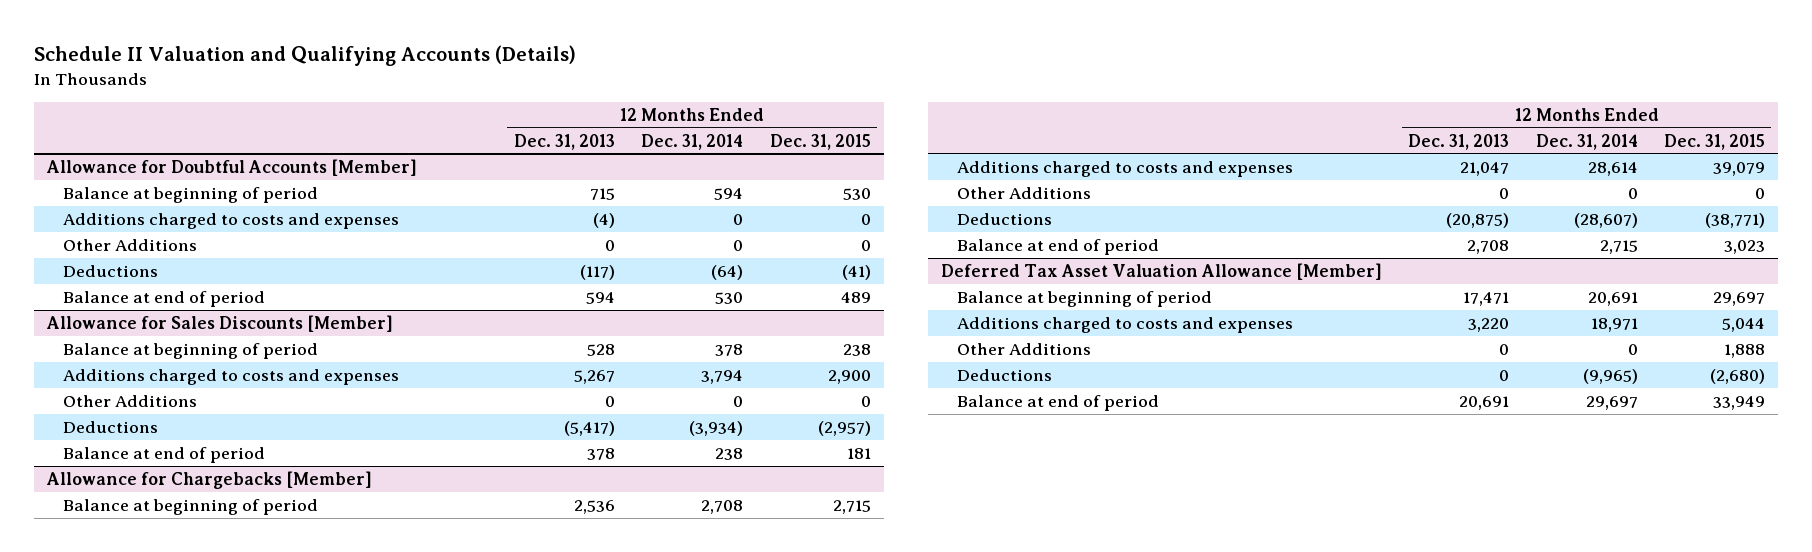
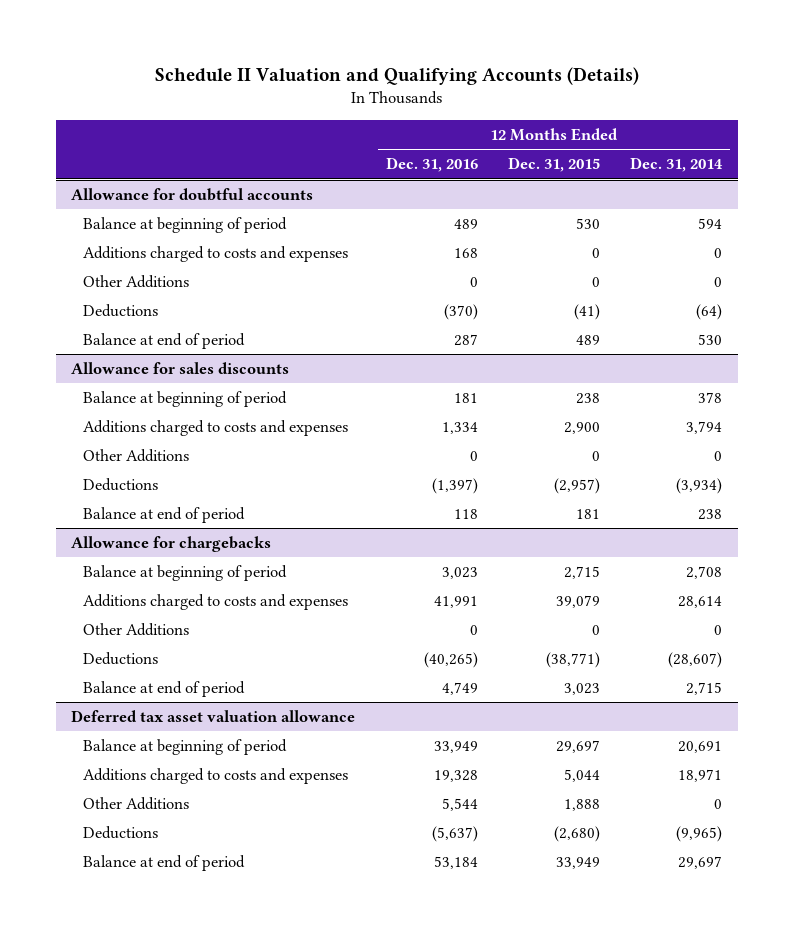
- | 12 Months Ended Dec. 31, 2013 | 12 Months Ended Dec. 31, 2014 | 12 Months Ended Dec. 31, 2015
+ | 12 Months Ended Dec. 31, 2016 | 12 Months Ended Dec. 31, 2015 | 12 Months Ended Dec. 31, 2014
- Allowance for Doubtful Accounts [Member]
+ Allowance for doubtful accounts
- Allowance for Sales Discounts [Member]
+ Allowance for sales discounts
- Allowance for Chargebacks [Member]
+ Allowance for chargebacks
- Deferred Tax Asset Valuation Allowance [Member]
+ Deferred tax asset valuation allowance

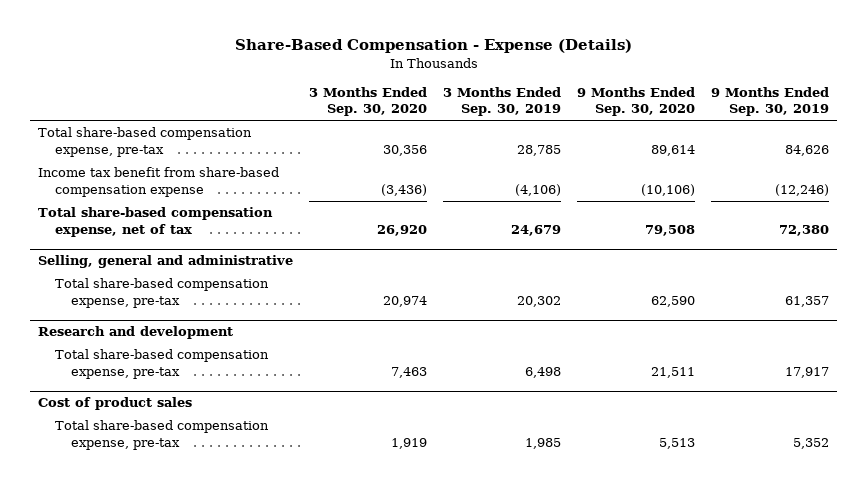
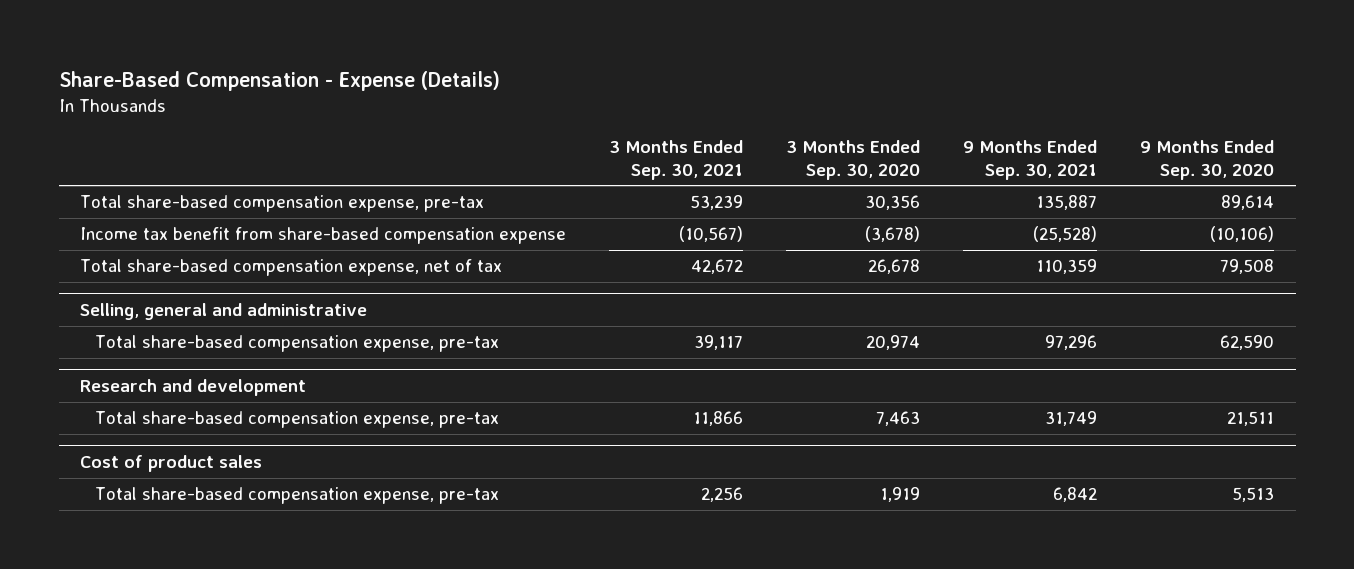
- | 3 Months Ended Sep. 30, 2020 | 3 Months Ended Sep. 30, 2019 | 9 Months Ended Sep. 30, 2020 | 9 Months Ended Sep. 30, 2019
+ | 3 Months Ended Sep. 30, 2021 | 3 Months Ended Sep. 30, 2020 | 9 Months Ended Sep. 30, 2021 | 9 Months Ended Sep. 30, 2020
- Income tax benefit from share-based compensation expense | (3,436) | (4,106) | (10,106) | (12,246)
- Total share-based compensation expense, net of tax | 26,920 | 24,679 | 79,508 | 72,380
+ Income tax benefit from share-based compensation expense | (10,567) | (3,678) | (25,528) | (10,106)
+ Total share-based compensation expense, net of tax | 42,672 | 26,678 | 110,359 | 79,508

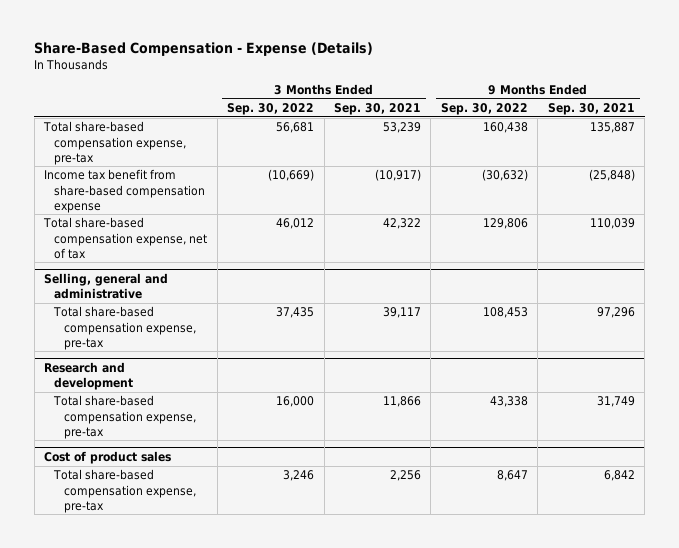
- | 3 Months Ended Sep. 30, 2021 | 3 Months Ended Sep. 30, 2020 | 9 Months Ended Sep. 30, 2021 | 9 Months Ended Sep. 30, 2020
+ | 3 Months Ended Sep. 30, 2022 | 3 Months Ended Sep. 30, 2021 | 9 Months Ended Sep. 30, 2022 | 9 Months Ended Sep. 30, 2021
- Income tax benefit from share-based compensation expense | (10,567) | (3,678) | (25,528) | (10,106)
- Total share-based compensation expense, net of tax | 42,672 | 26,678 | 110,359 | 79,508
+ Income tax benefit from share-based compensation expense | (10,669) | (10,917) | (30,632) | (25,848)
+ Total share-based compensation expense, net of tax | 46,012 | 42,322 | 129,806 | 110,039

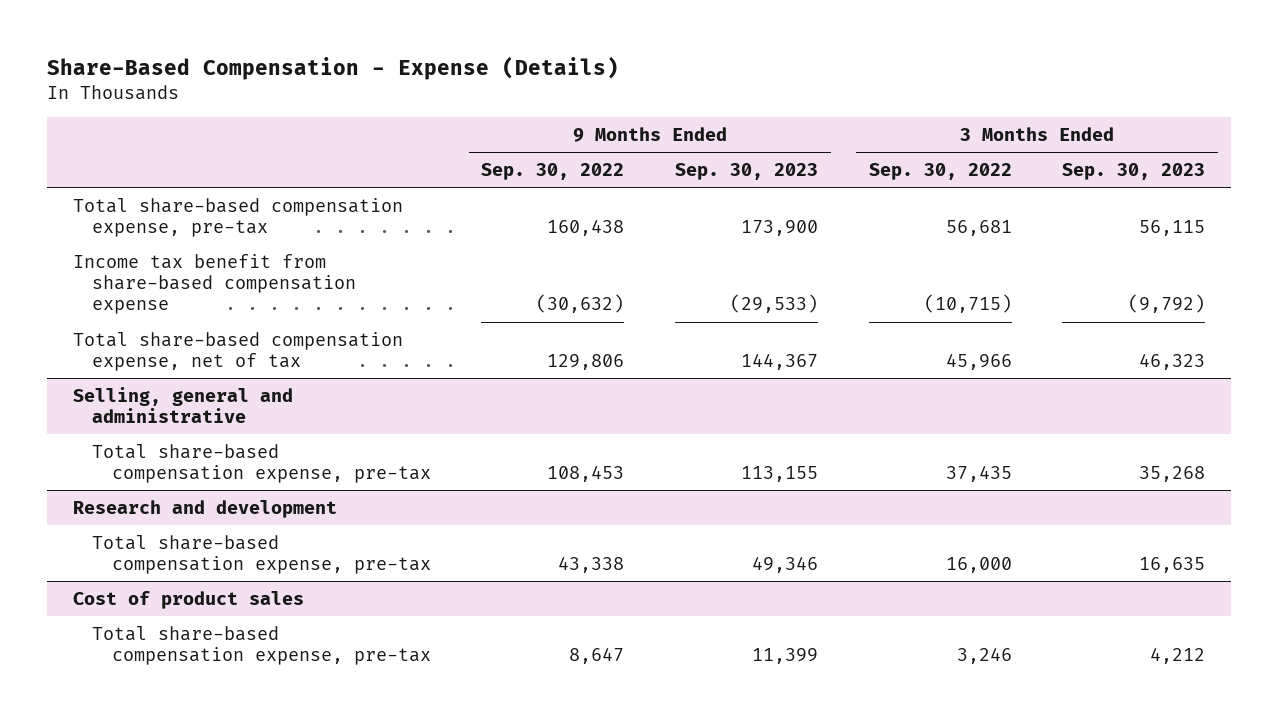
- | 3 Months Ended Sep. 30, 2022 | 3 Months Ended Sep. 30, 2021 | 9 Months Ended Sep. 30, 2022 | 9 Months Ended Sep. 30, 2021
+ | 9 Months Ended Sep. 30, 2022 | 9 Months Ended Sep. 30, 2023 | 3 Months Ended Sep. 30, 2022 | 3 Months Ended Sep. 30, 2023
- Income tax benefit from share-based compensation expense | (10,669) | (10,917) | (30,632) | (25,848)
- Total share-based compensation expense, net of tax | 46,012 | 42,322 | 129,806 | 110,039
+ Income tax benefit from share-based compensation expense | (30,632) | (29,533) | (10,715) | (9,792)
+ Total share-based compensation expense, net of tax | 129,806 | 144,367 | 45,966 | 46,323

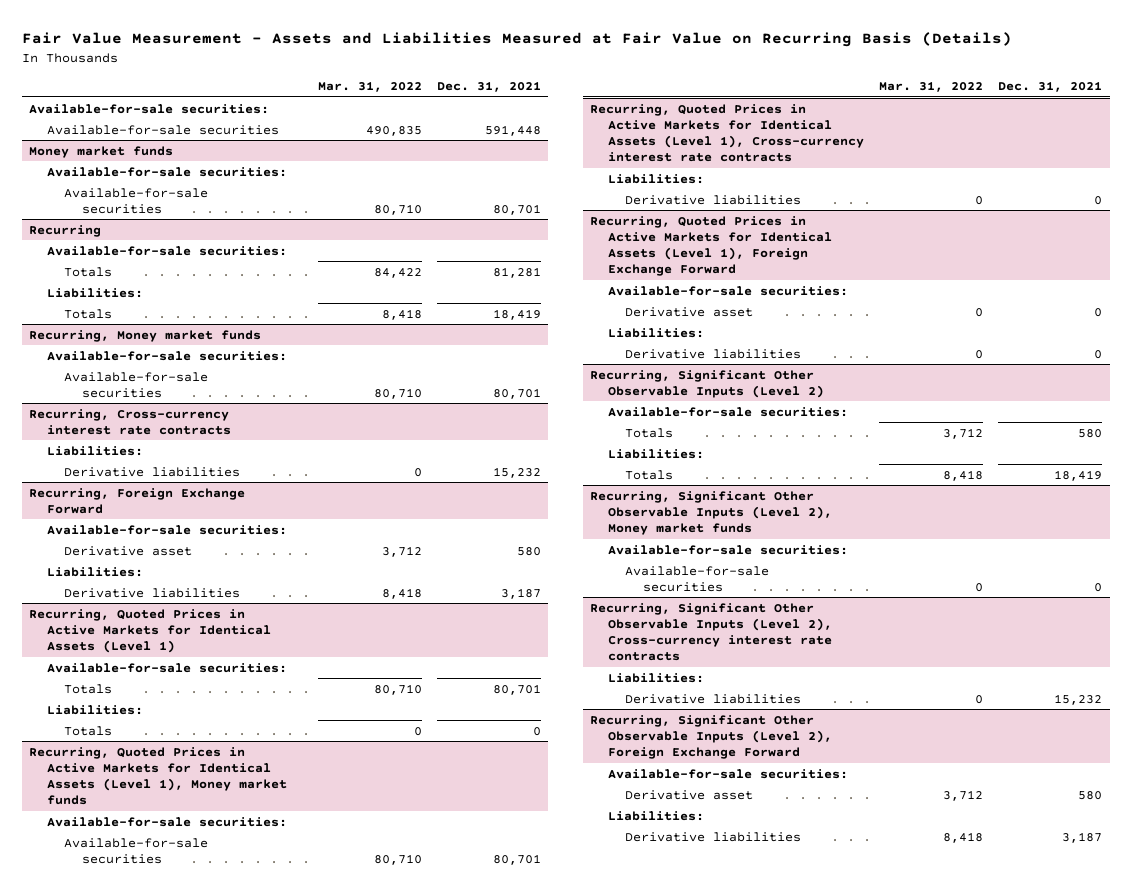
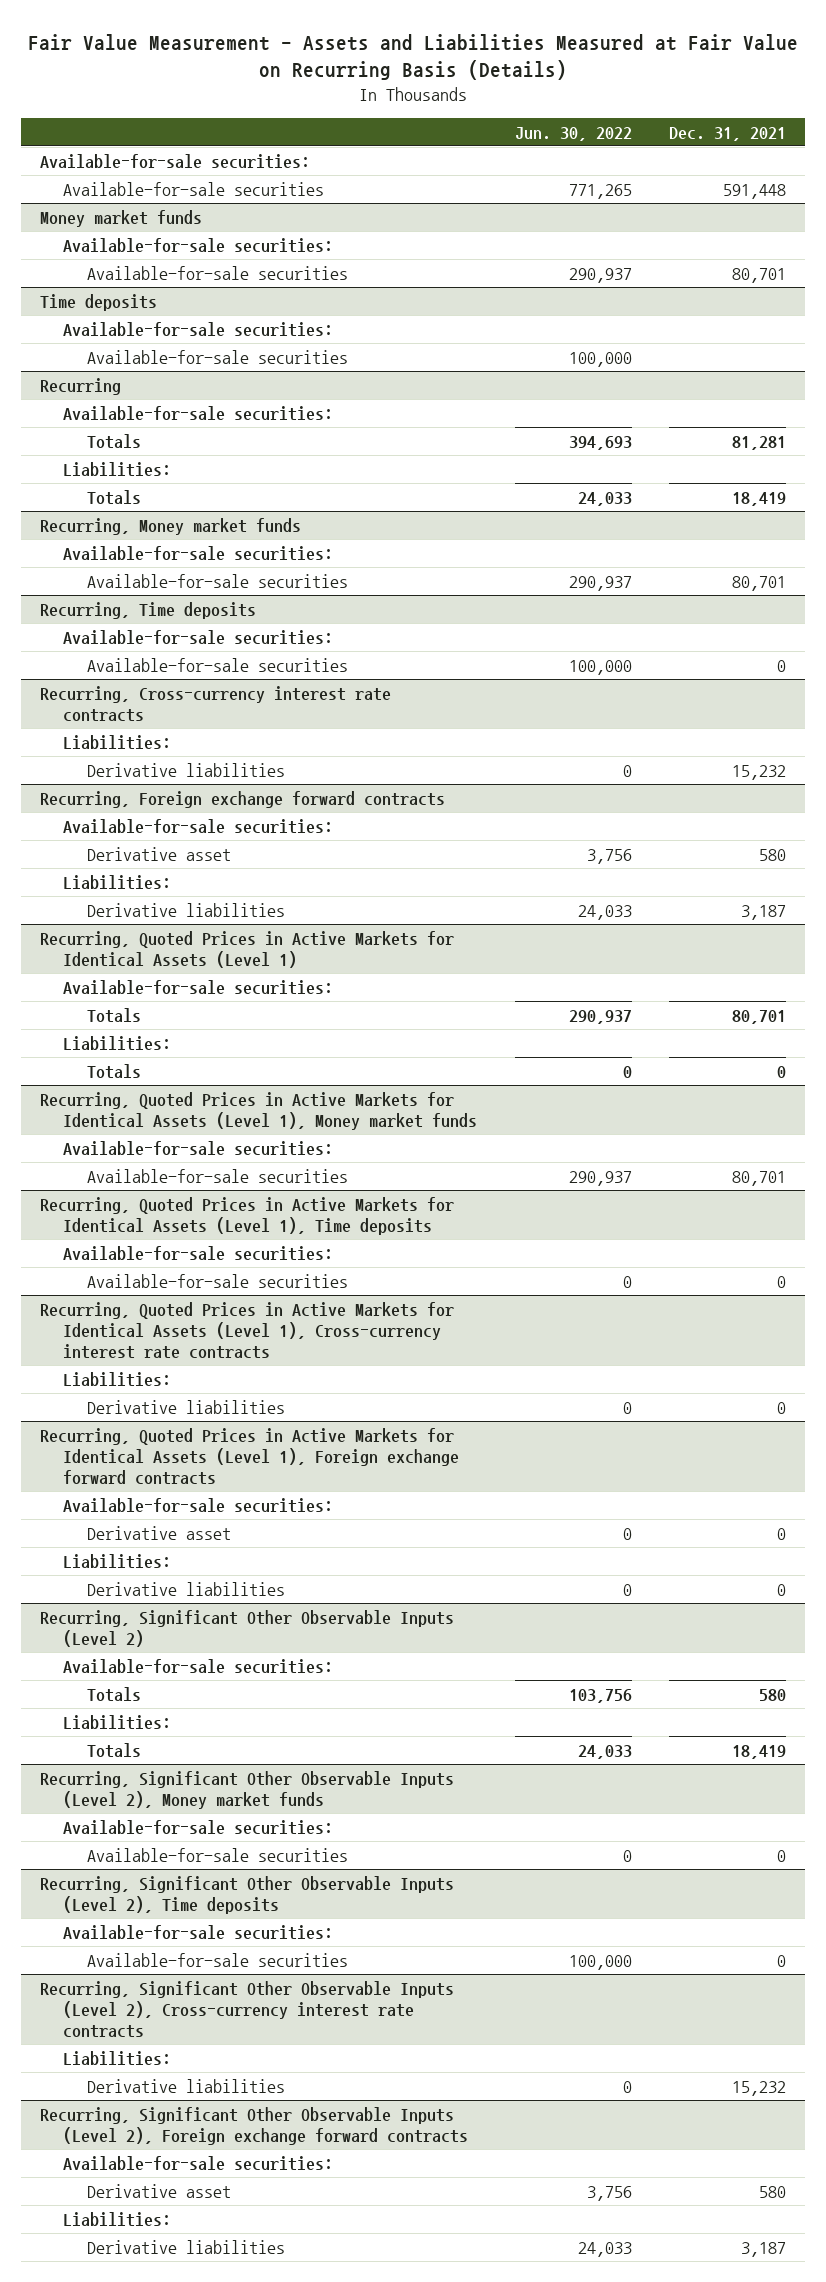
- | Mar. 31, 2022 | Dec. 31, 2021
+ | Jun. 30, 2022 | Dec. 31, 2021
+ Time deposits
+ Available-for-sale securities:
+ Available-for-sale securities | 100,000 |
+ Recurring, Time deposits
+ Available-for-sale securities:
+ Available-for-sale securities | 100,000 | 0
- Recurring, Foreign Exchange Forward
+ Recurring, Foreign exchange forward contracts
+ Recurring, Quoted Prices in Active Markets for Identical Assets (Level 1), Time deposits
+ Available-for-sale securities:
+ Available-for-sale securities | 0 | 0
- Recurring, Quoted Prices in Active Markets for Identical Assets (Level 1), Foreign Exchange Forward
+ Recurring, Quoted Prices in Active Markets for Identical Assets (Level 1), Foreign exchange forward contracts
+ Recurring, Significant Other Observable Inputs (Level 2), Time deposits
+ Available-for-sale securities:
+ Available-for-sale securities | 100,000 | 0
- Recurring, Significant Other Observable Inputs (Level 2), Foreign Exchange Forward
+ Recurring, Significant Other Observable Inputs (Level 2), Foreign exchange forward contracts

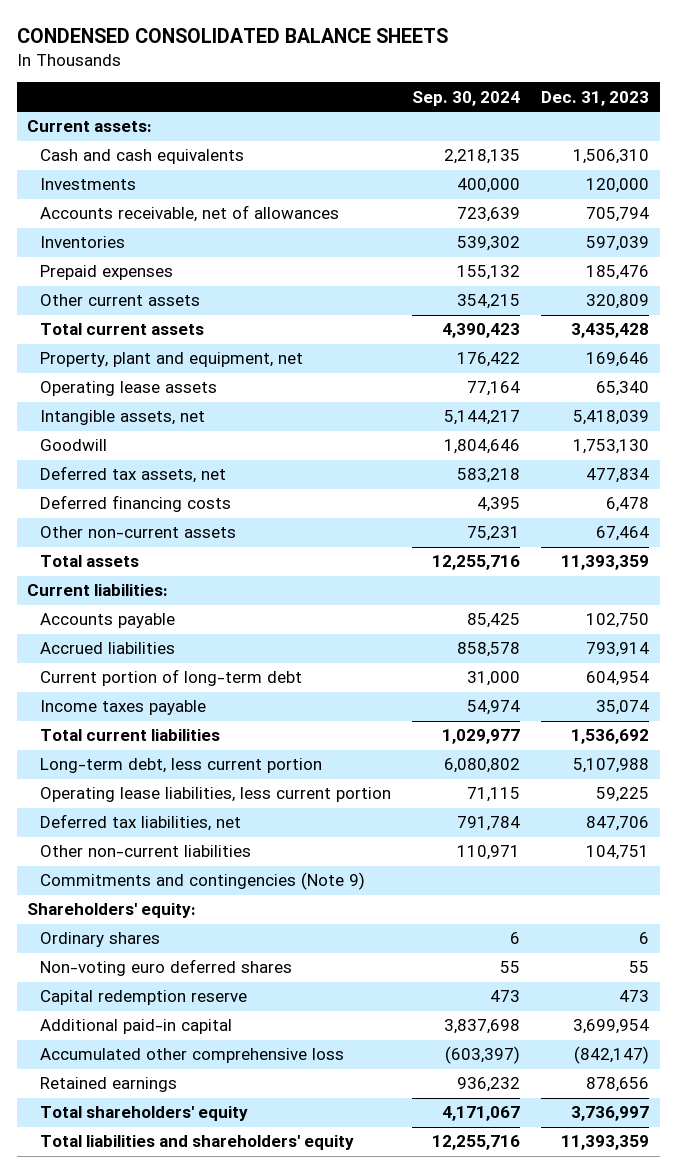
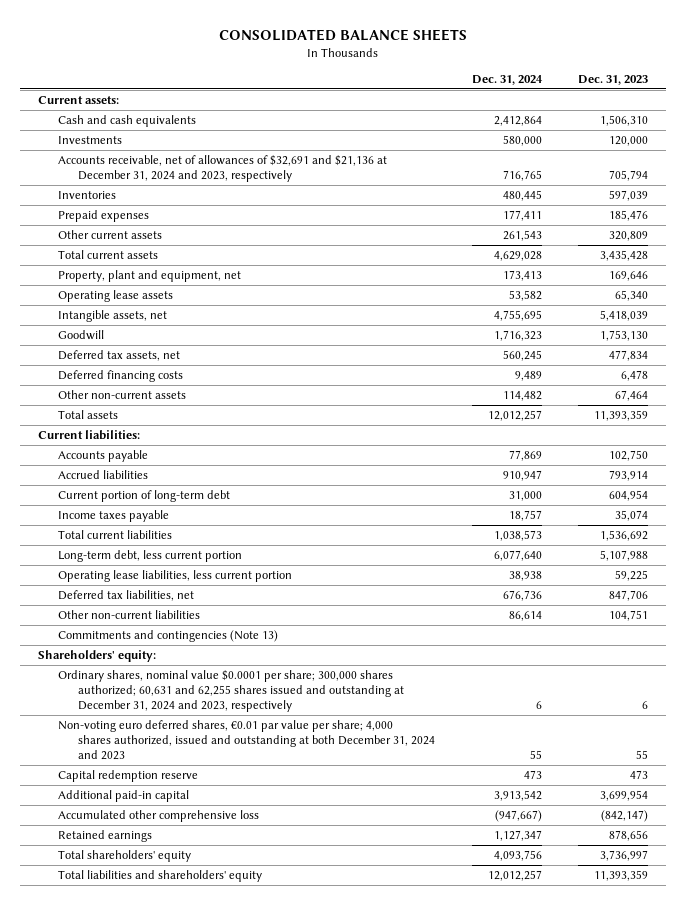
- CONDENSED CONSOLIDATED BALANCE SHEETS
+ CONSOLIDATED BALANCE SHEETS
- | Sep. 30, 2024 | Dec. 31, 2023
+ | Dec. 31, 2024 | Dec. 31, 2023
- Accounts receivable, net of allowances | 723,639 | 705,794
+ Accounts receivable, net of allowances of $32,691 and $21,136 at December 31, 2024 and 2023, respectively | 716,765 | 705,794
- Commitments and contingencies (Note 9)
+ Commitments and contingencies (Note 13)
- Ordinary shares | 6 | 6
- Non-voting euro deferred shares | 55 | 55
+ Ordinary shares, nominal value $0.0001 per share; 300,000 shares authorized; 60,631 and 62,255 shares issued and outstanding at December 31, 2024 and 2023, respectively | 6 | 6
+ Non-voting euro deferred shares, €0.01 par value per share; 4,000 shares authorized, issued and outstanding at both December 31, 2024 and 2023 | 55 | 55

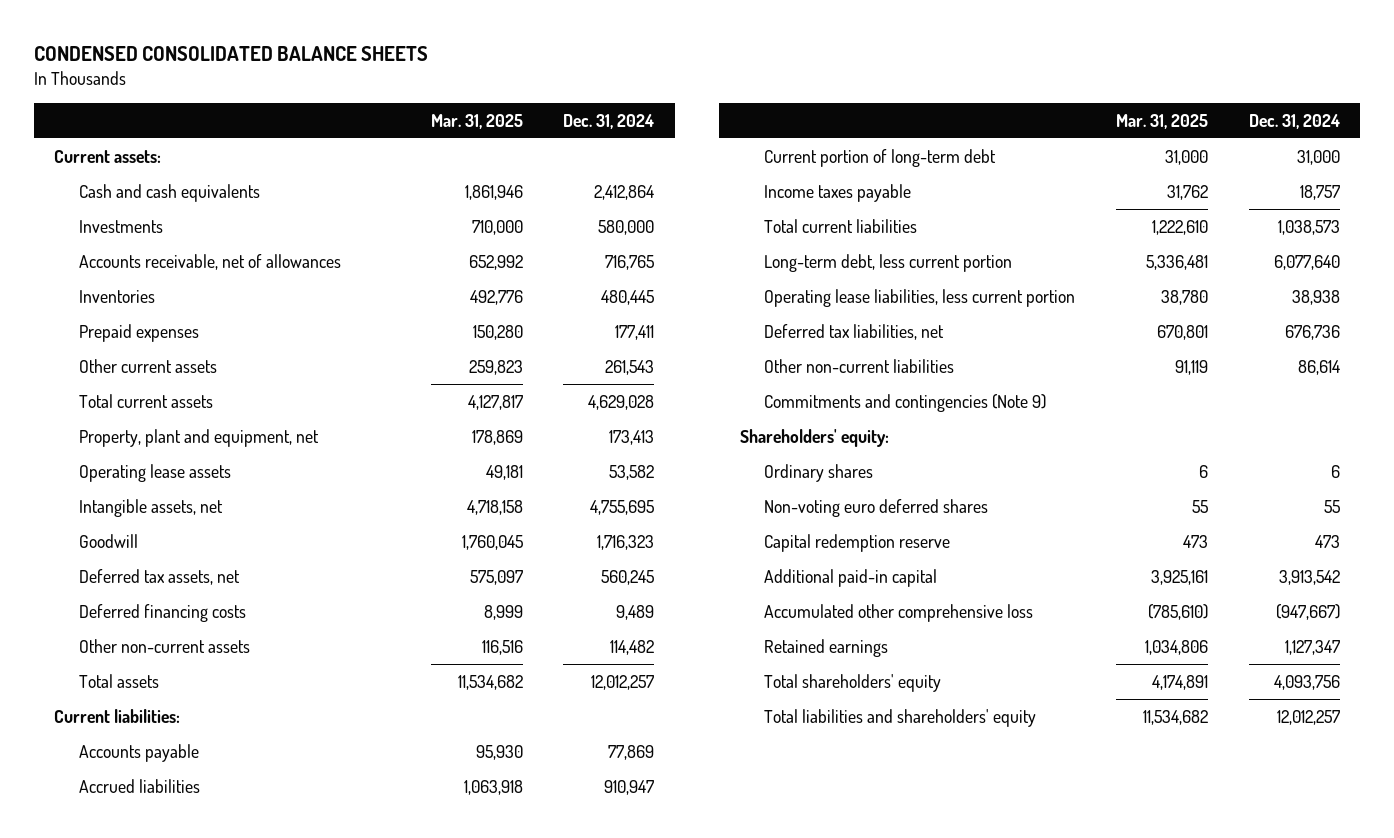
- CONSOLIDATED BALANCE SHEETS
+ CONDENSED CONSOLIDATED BALANCE SHEETS
- | Dec. 31, 2024 | Dec. 31, 2023
+ | Mar. 31, 2025 | Dec. 31, 2024
- Accounts receivable, net of allowances of $32,691 and $21,136 at December 31, 2024 and 2023, respectively | 716,765 | 705,794
+ Accounts receivable, net of allowances | 652,992 | 716,765
- Commitments and contingencies (Note 13)
+ Commitments and contingencies (Note 9)
- Ordinary shares, nominal value $0.0001 per share; 300,000 shares authorized; 60,631 and 62,255 shares issued and outstanding at December 31, 2024 and 2023, respectively | 6 | 6
- Non-voting euro deferred shares, €0.01 par value per share; 4,000 shares authorized, issued and outstanding at both December 31, 2024 and 2023 | 55 | 55
+ Ordinary shares | 6 | 6
+ Non-voting euro deferred shares | 55 | 55

